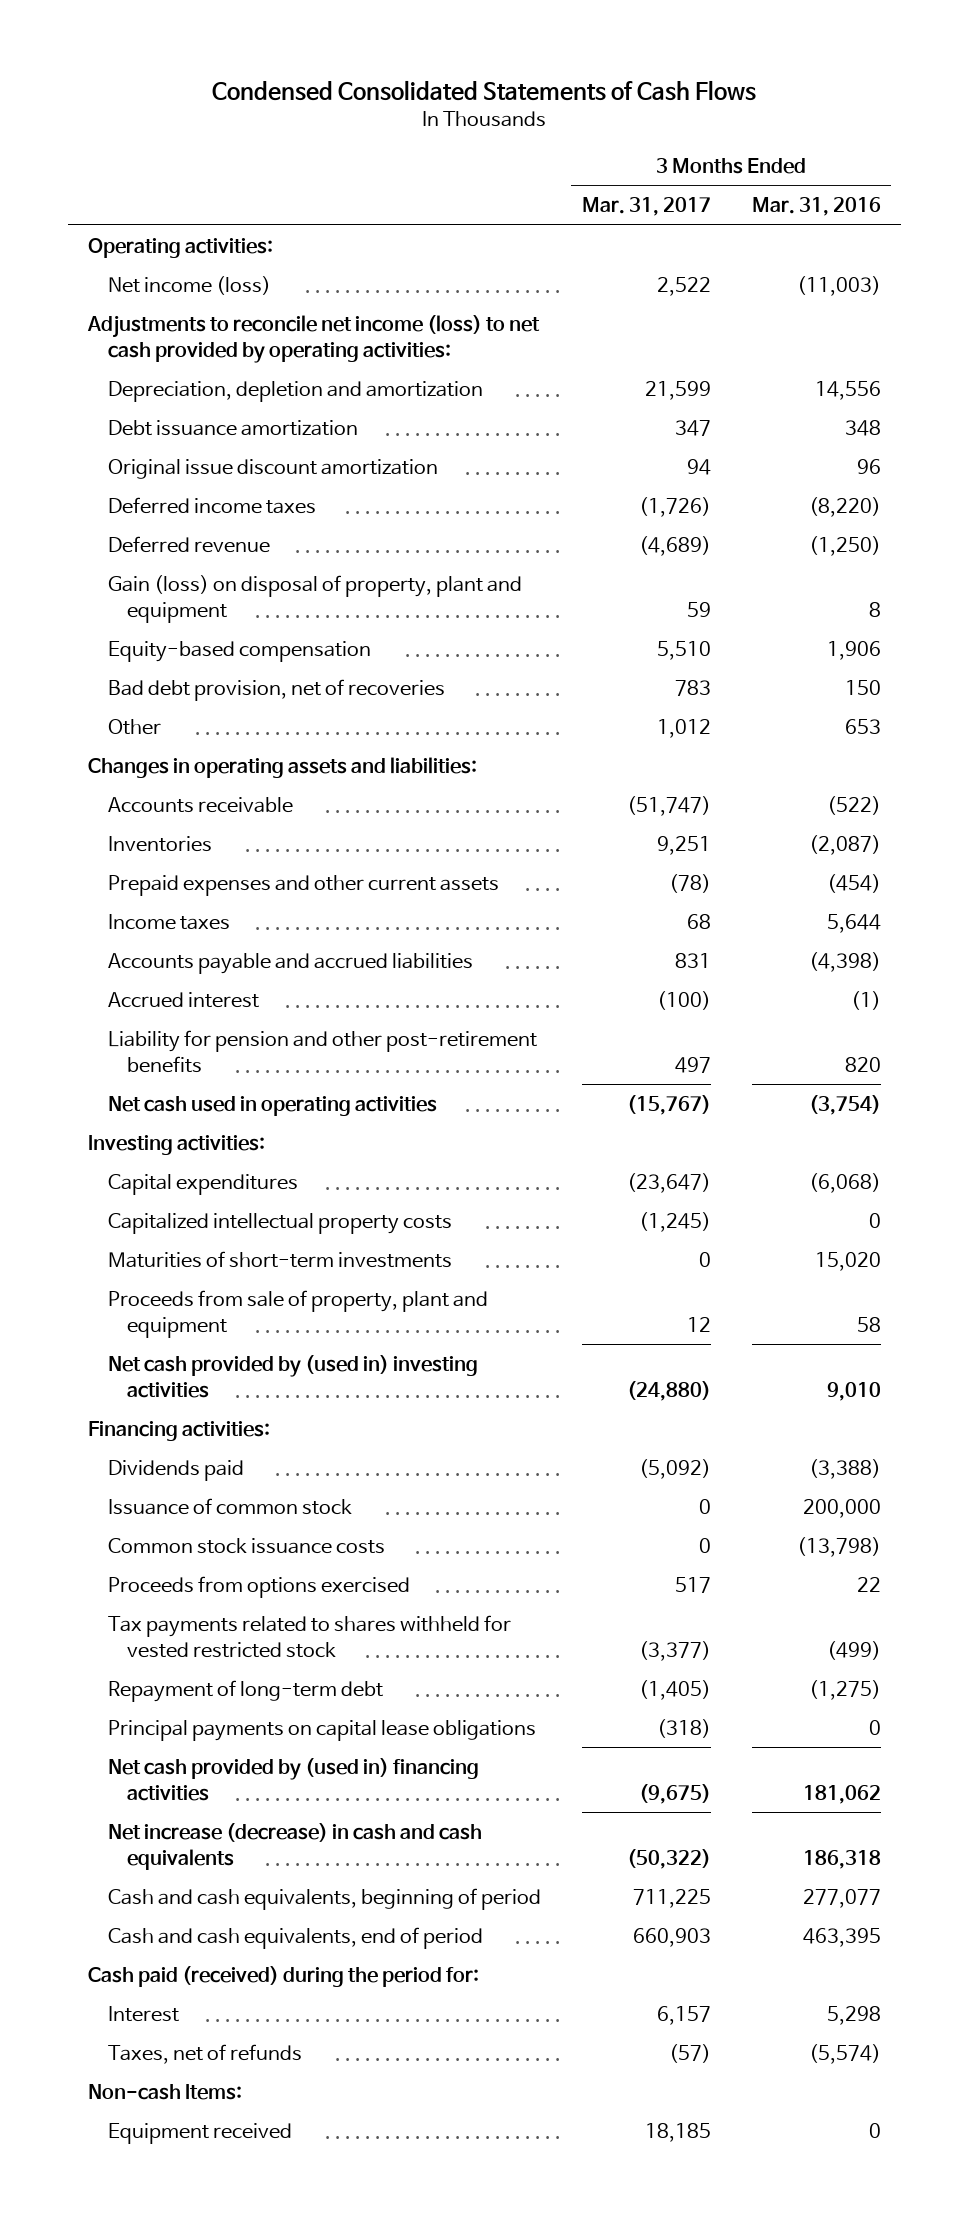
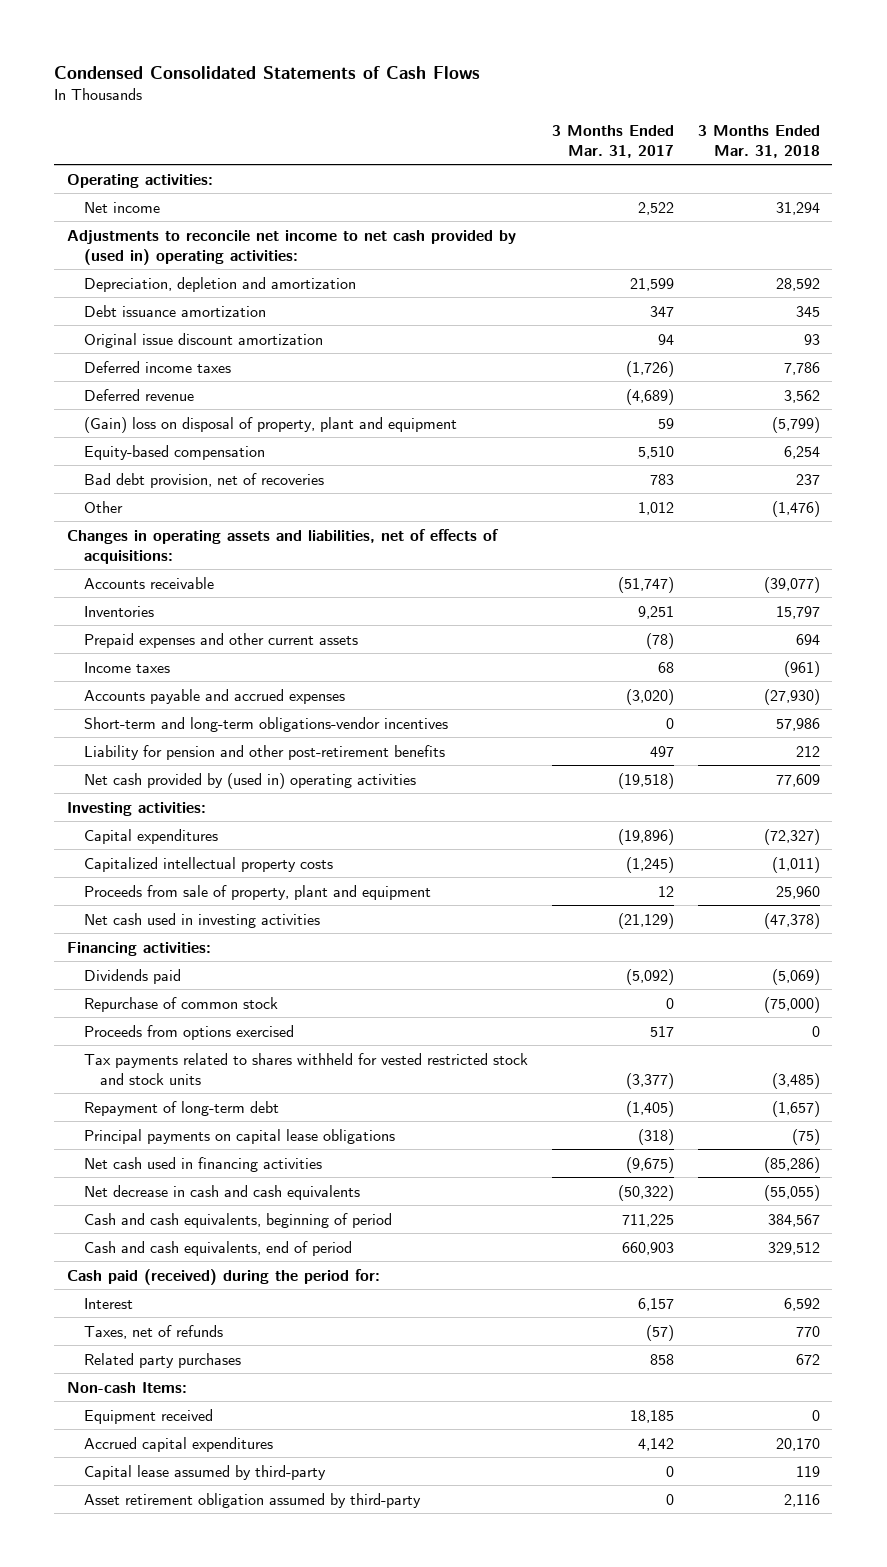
- | 3 Months Ended Mar. 31, 2017 | 3 Months Ended Mar. 31, 2016
+ | 3 Months Ended Mar. 31, 2017 | 3 Months Ended Mar. 31, 2018
- Net income (loss) | 2,522 | (11,003)
- Adjustments to reconcile net income (loss) to net cash provided by operating activities:
+ Net income | 2,522 | 31,294
+ Adjustments to reconcile net income to net cash provided by (used in) operating activities:
- Gain (loss) on disposal of property, plant and equipment | 59 | 8
+ (Gain) loss on disposal of property, plant and equipment | 59 | (5,799)
- Changes in operating assets and liabilities:
+ Changes in operating assets and liabilities, net of effects of acquisitions:
- Accounts payable and accrued liabilities | 831 | (4,398)
- Accrued interest | (100) | (1)
+ Accounts payable and accrued expenses | (3,020) | (27,930)
+ Short-term and long-term obligations-vendor incentives | 0 | 57,986
- Net cash used in operating activities | (15,767) | (3,754)
+ Net cash provided by (used in) operating activities | (19,518) | 77,609
- Capital expenditures | (23,647) | (6,068)
+ Capital expenditures | (19,896) | (72,327)
- Maturities of short-term investments | 0 | 15,020
- Net cash provided by (used in) investing activities | (24,880) | 9,010
+ Net cash used in investing activities | (21,129) | (47,378)
- Issuance of common stock | 0 | 200,000
- Common stock issuance costs | 0 | (13,798)
+ Repurchase of common stock | 0 | (75,000)
- Tax payments related to shares withheld for vested restricted stock | (3,377) | (499)
+ Tax payments related to shares withheld for vested restricted stock and stock units | (3,377) | (3,485)
- Net cash provided by (used in) financing activities | (9,675) | 181,062
- Net increase (decrease) in cash and cash equivalents | (50,322) | 186,318
+ Net cash used in financing activities | (9,675) | (85,286)
+ Net decrease in cash and cash equivalents | (50,322) | (55,055)
+ Related party purchases | 858 | 672
+ Accrued capital expenditures | 4,142 | 20,170
+ Capital lease assumed by third-party | 0 | 119
+ Asset retirement obligation assumed by third-party | 0 | 2,116

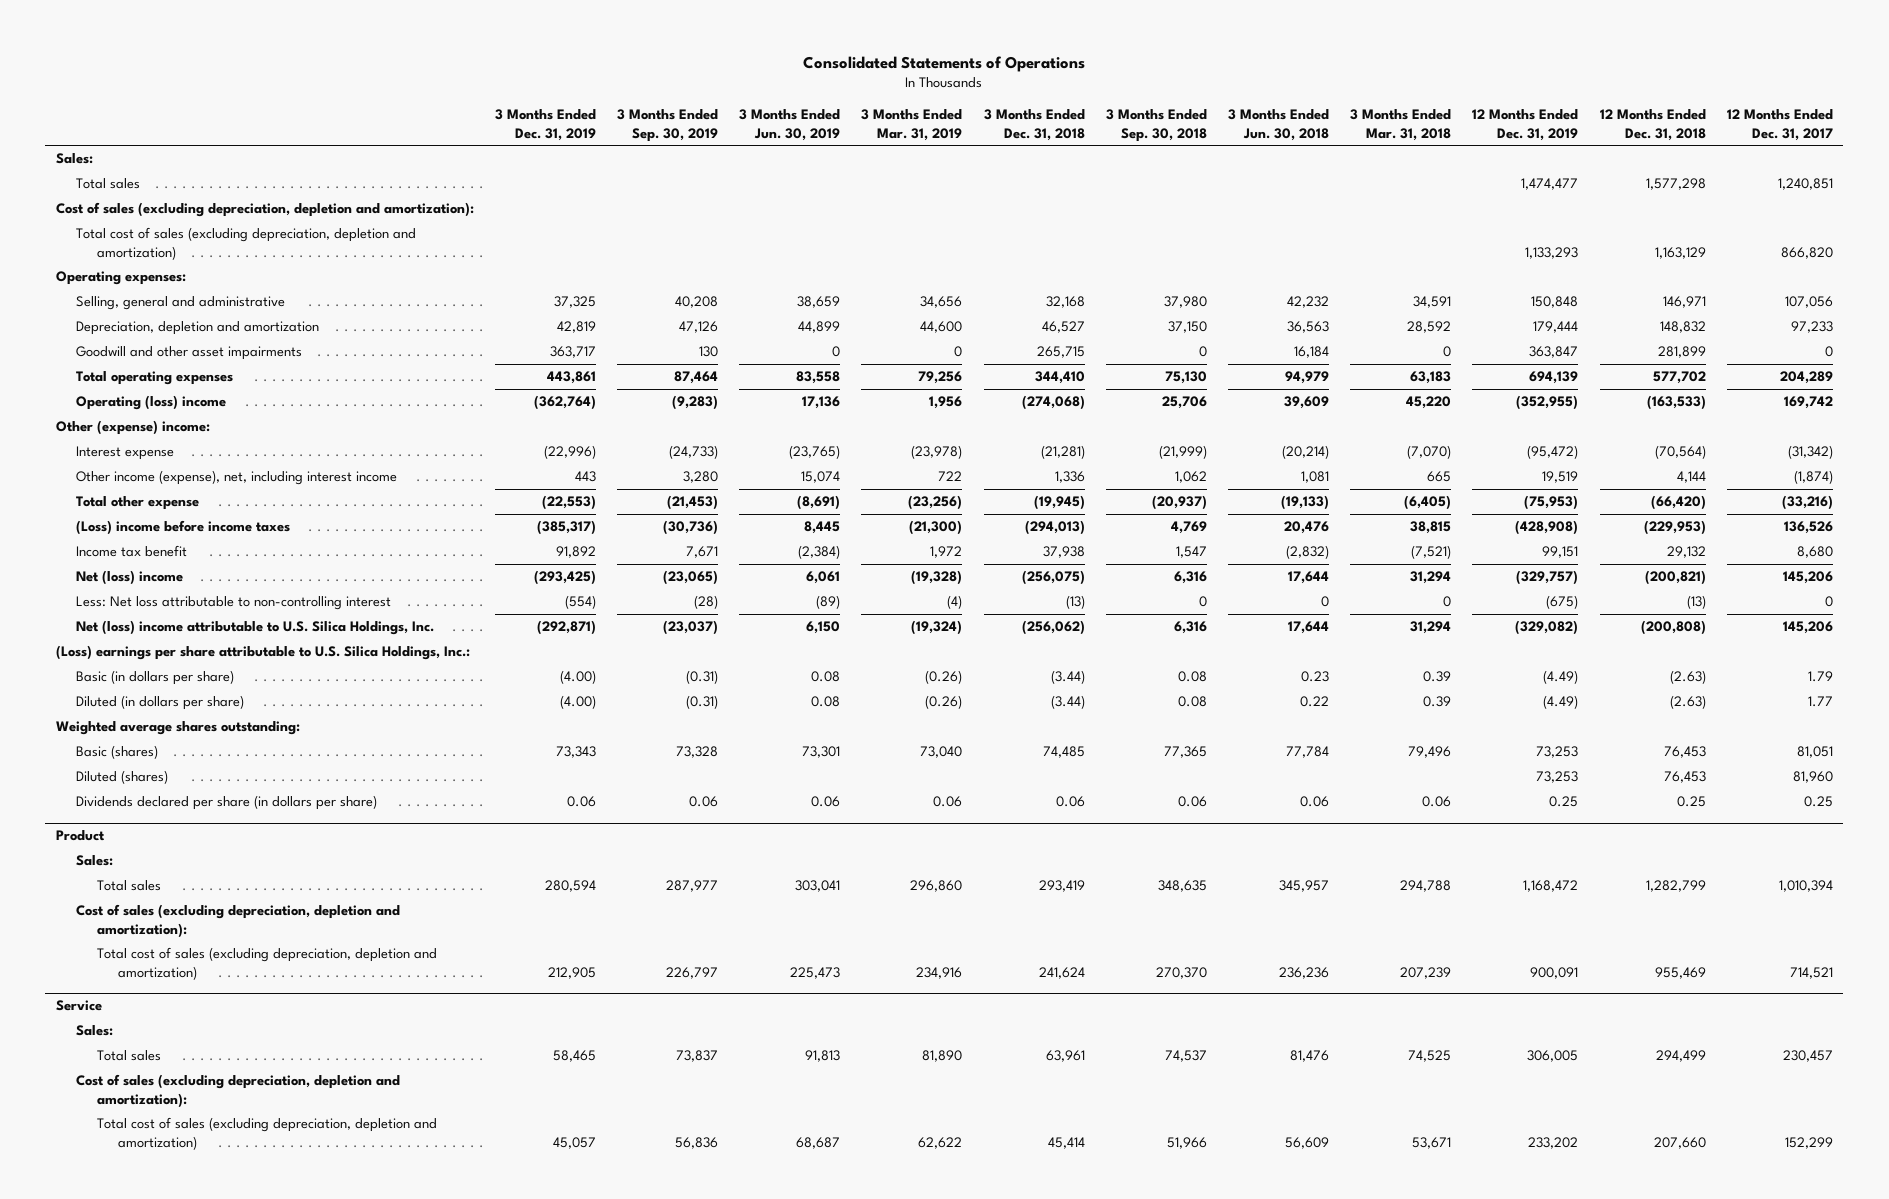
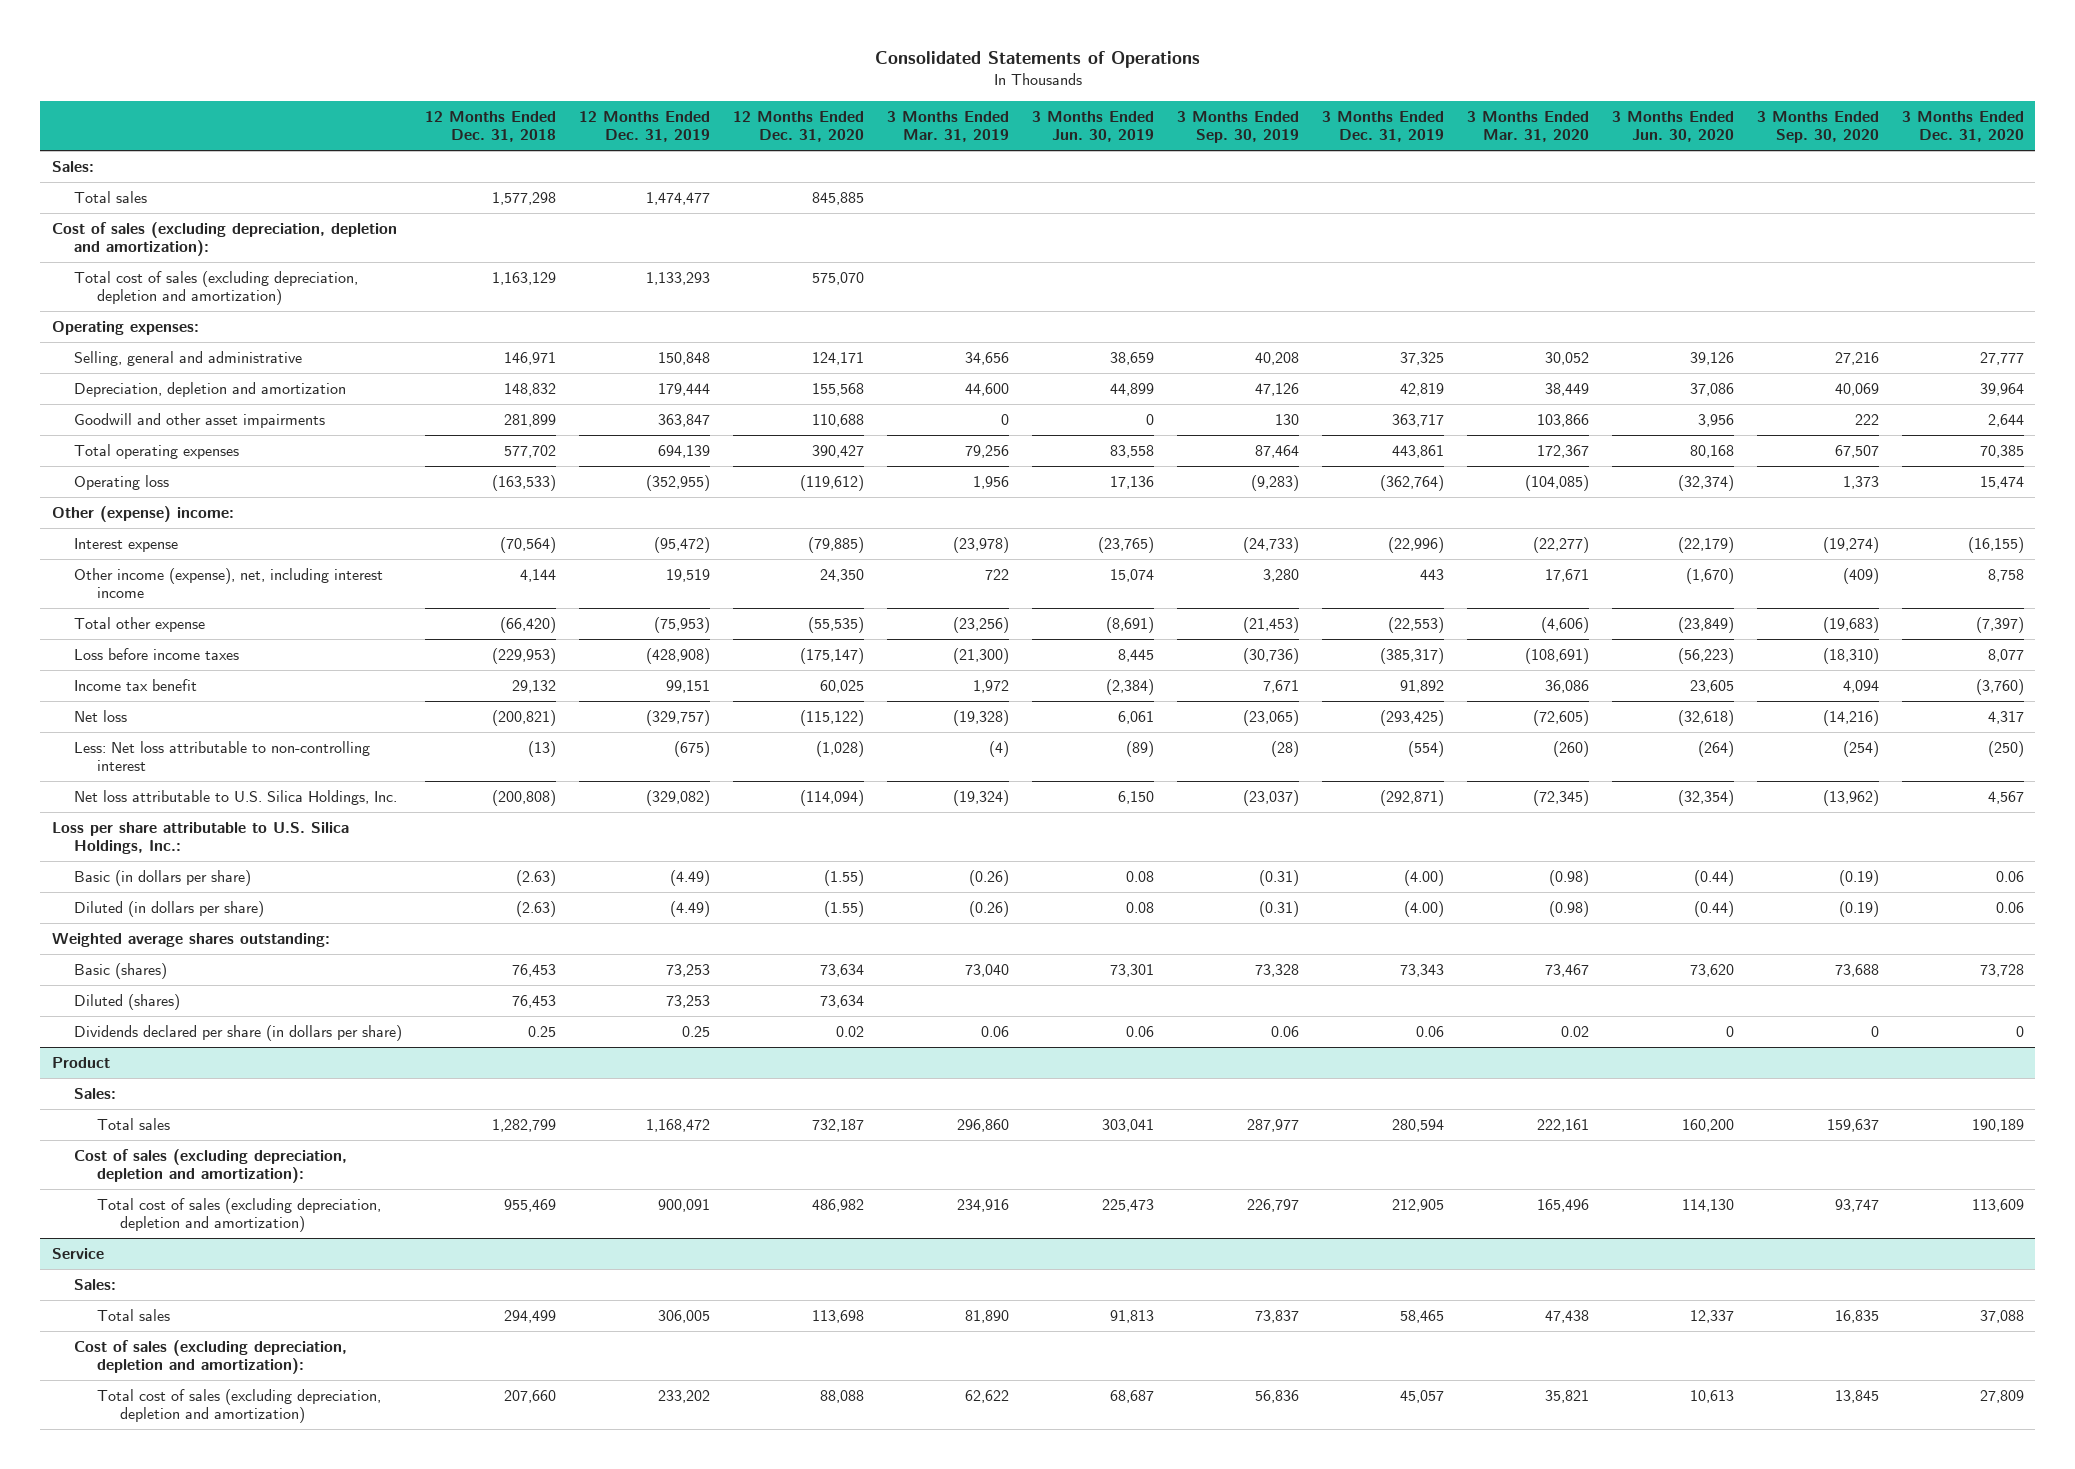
- | 3 Months Ended Dec. 31, 2019 | 3 Months Ended Sep. 30, 2019 | 3 Months Ended Jun. 30, 2019 | 3 Months Ended Mar. 31, 2019 | 3 Months Ended Dec. 31, 2018 | 3 Months Ended Sep. 30, 2018 | 3 Months Ended Jun. 30, 2018 | 3 Months Ended Mar. 31, 2018 | 12 Months Ended Dec. 31, 2019 | 12 Months Ended Dec. 31, 2018 | 12 Months Ended Dec. 31, 2017
+ | 12 Months Ended Dec. 31, 2018 | 12 Months Ended Dec. 31, 2019 | 12 Months Ended Dec. 31, 2020 | 3 Months Ended Mar. 31, 2019 | 3 Months Ended Jun. 30, 2019 | 3 Months Ended Sep. 30, 2019 | 3 Months Ended Dec. 31, 2019 | 3 Months Ended Mar. 31, 2020 | 3 Months Ended Jun. 30, 2020 | 3 Months Ended Sep. 30, 2020 | 3 Months Ended Dec. 31, 2020
- Operating (loss) income | (362,764) | (9,283) | 17,136 | 1,956 | (274,068) | 25,706 | 39,609 | 45,220 | (352,955) | (163,533) | 169,742
+ Operating loss | (163,533) | (352,955) | (119,612) | 1,956 | 17,136 | (9,283) | (362,764) | (104,085) | (32,374) | 1,373 | 15,474
- (Loss) income before income taxes | (385,317) | (30,736) | 8,445 | (21,300) | (294,013) | 4,769 | 20,476 | 38,815 | (428,908) | (229,953) | 136,526
+ Loss before income taxes | (229,953) | (428,908) | (175,147) | (21,300) | 8,445 | (30,736) | (385,317) | (108,691) | (56,223) | (18,310) | 8,077
- Net (loss) income | (293,425) | (23,065) | 6,061 | (19,328) | (256,075) | 6,316 | 17,644 | 31,294 | (329,757) | (200,821) | 145,206
+ Net loss | (200,821) | (329,757) | (115,122) | (19,328) | 6,061 | (23,065) | (293,425) | (72,605) | (32,618) | (14,216) | 4,317
- Net (loss) income attributable to U.S. Silica Holdings, Inc. | (292,871) | (23,037) | 6,150 | (19,324) | (256,062) | 6,316 | 17,644 | 31,294 | (329,082) | (200,808) | 145,206
- (Loss) earnings per share attributable to U.S. Silica Holdings, Inc.:
+ Net loss attributable to U.S. Silica Holdings, Inc. | (200,808) | (329,082) | (114,094) | (19,324) | 6,150 | (23,037) | (292,871) | (72,345) | (32,354) | (13,962) | 4,567
+ Loss per share attributable to U.S. Silica Holdings, Inc.:

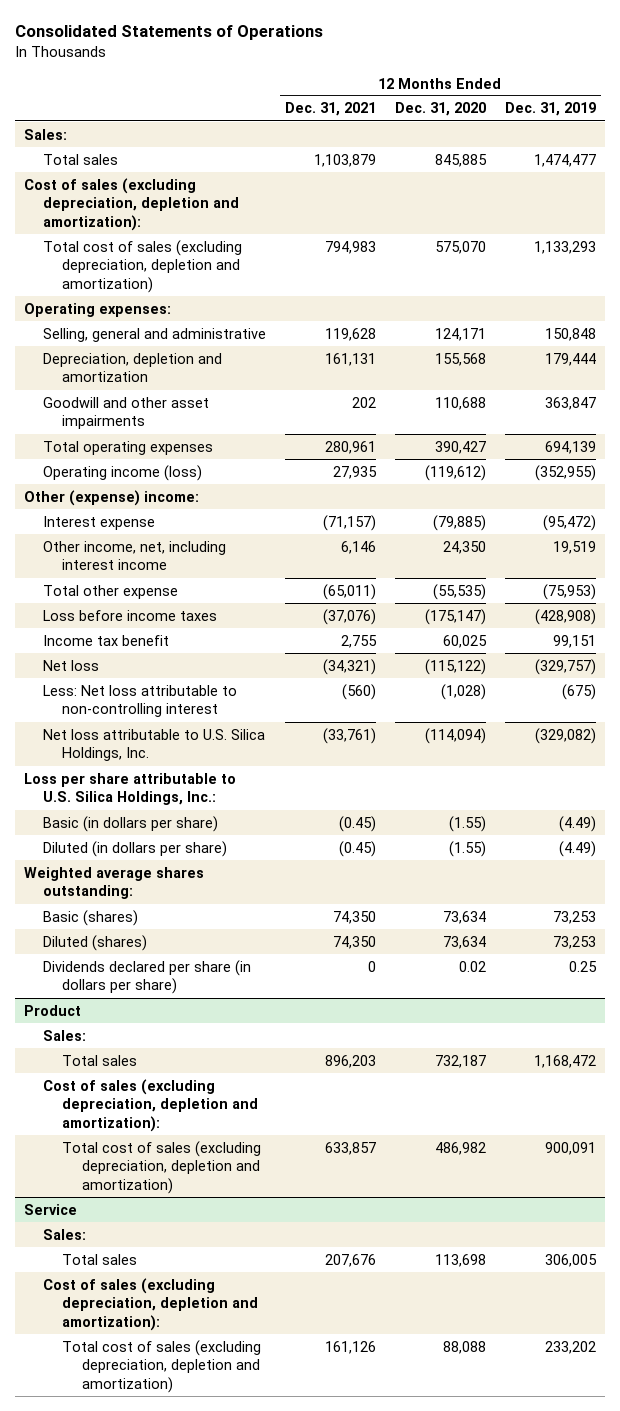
- | 12 Months Ended Dec. 31, 2018 | 12 Months Ended Dec. 31, 2019 | 12 Months Ended Dec. 31, 2020 | 3 Months Ended Mar. 31, 2019 | 3 Months Ended Jun. 30, 2019 | 3 Months Ended Sep. 30, 2019 | 3 Months Ended Dec. 31, 2019 | 3 Months Ended Mar. 31, 2020 | 3 Months Ended Jun. 30, 2020 | 3 Months Ended Sep. 30, 2020 | 3 Months Ended Dec. 31, 2020
+ | 12 Months Ended Dec. 31, 2021 | 12 Months Ended Dec. 31, 2020 | 12 Months Ended Dec. 31, 2019
- Operating loss | (163,533) | (352,955) | (119,612) | 1,956 | 17,136 | (9,283) | (362,764) | (104,085) | (32,374) | 1,373 | 15,474
+ Operating income (loss) | 27,935 | (119,612) | (352,955)
- Other income (expense), net, including interest income | 4,144 | 19,519 | 24,350 | 722 | 15,074 | 3,280 | 443 | 17,671 | (1,670) | (409) | 8,758
+ Other income, net, including interest income | 6,146 | 24,350 | 19,519

